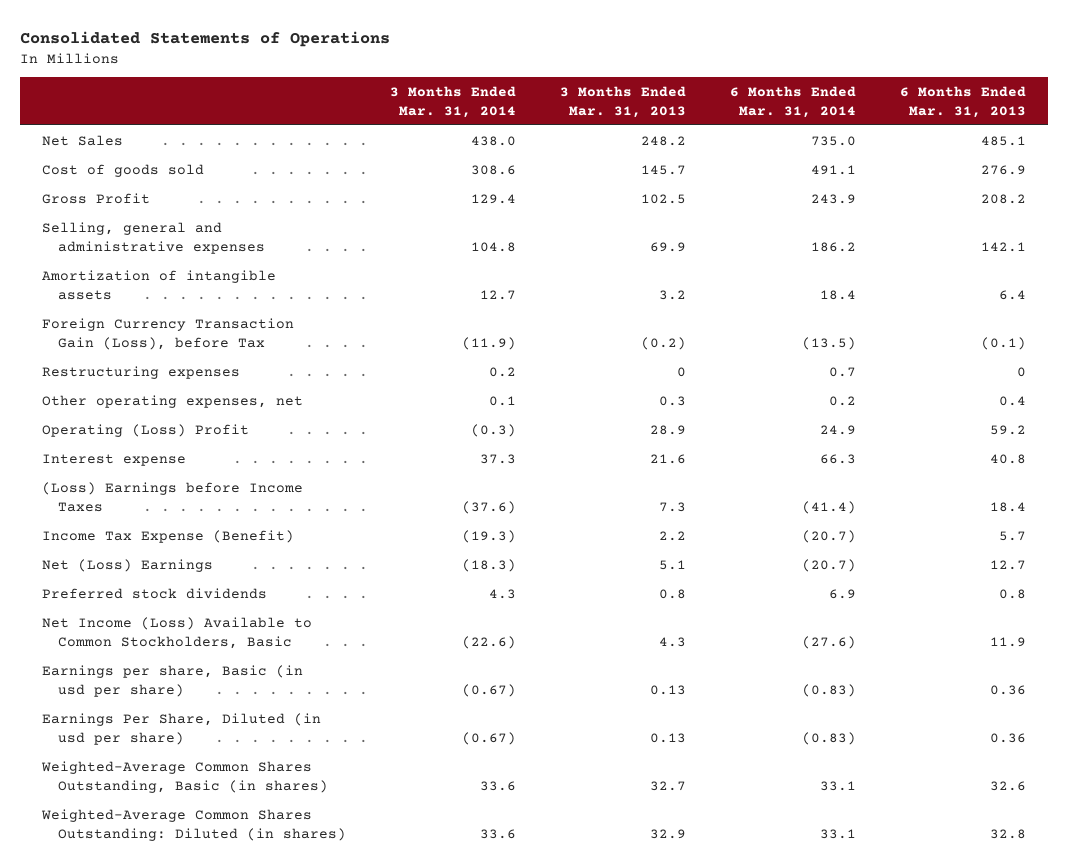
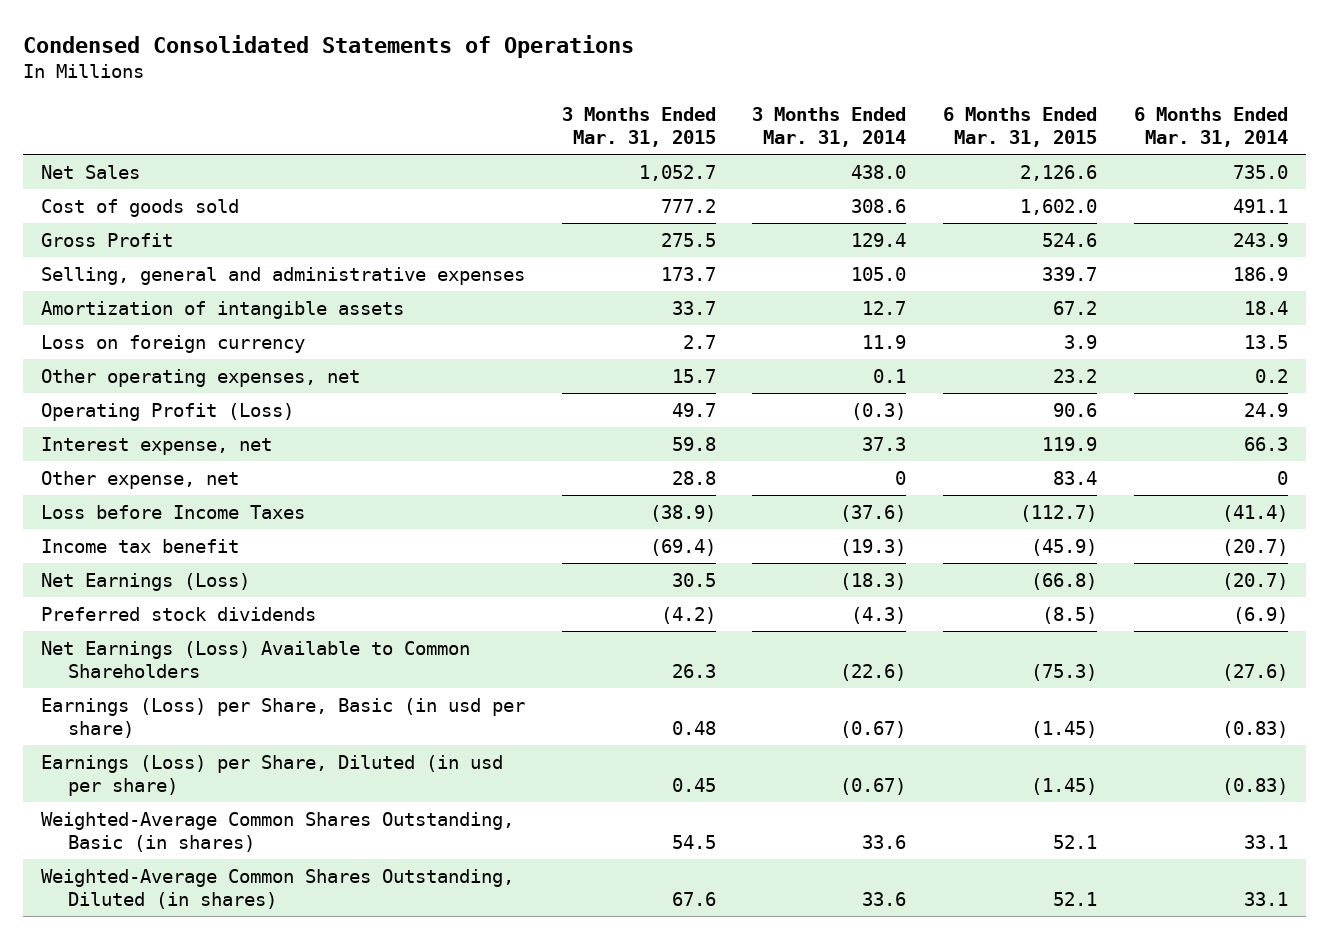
- Consolidated Statements of Operations
+ Condensed Consolidated Statements of Operations
- | 3 Months Ended Mar. 31, 2014 | 3 Months Ended Mar. 31, 2013 | 6 Months Ended Mar. 31, 2014 | 6 Months Ended Mar. 31, 2013
+ | 3 Months Ended Mar. 31, 2015 | 3 Months Ended Mar. 31, 2014 | 6 Months Ended Mar. 31, 2015 | 6 Months Ended Mar. 31, 2014
- Selling, general and administrative expenses | 104.8 | 69.9 | 186.2 | 142.1
+ Selling, general and administrative expenses | 173.7 | 105.0 | 339.7 | 186.9
- Foreign Currency Transaction Gain (Loss), before Tax | (11.9) | (0.2) | (13.5) | (0.1)
- Restructuring expenses | 0.2 | 0 | 0.7 | 0
+ Loss on foreign currency | 2.7 | 11.9 | 3.9 | 13.5
- Operating (Loss) Profit | (0.3) | 28.9 | 24.9 | 59.2
- Interest expense | 37.3 | 21.6 | 66.3 | 40.8
- (Loss) Earnings before Income Taxes | (37.6) | 7.3 | (41.4) | 18.4
- Income Tax Expense (Benefit) | (19.3) | 2.2 | (20.7) | 5.7
- Net (Loss) Earnings | (18.3) | 5.1 | (20.7) | 12.7
- Preferred stock dividends | 4.3 | 0.8 | 6.9 | 0.8
- Net Income (Loss) Available to Common Stockholders, Basic | (22.6) | 4.3 | (27.6) | 11.9
- Earnings per share, Basic (in usd per share) | (0.67) | 0.13 | (0.83) | 0.36
- Earnings Per Share, Diluted (in usd per share) | (0.67) | 0.13 | (0.83) | 0.36
+ Operating Profit (Loss) | 49.7 | (0.3) | 90.6 | 24.9
+ Interest expense, net | 59.8 | 37.3 | 119.9 | 66.3
+ Other expense, net | 28.8 | 0 | 83.4 | 0
+ Loss before Income Taxes | (38.9) | (37.6) | (112.7) | (41.4)
+ Income tax benefit | (69.4) | (19.3) | (45.9) | (20.7)
+ Net Earnings (Loss) | 30.5 | (18.3) | (66.8) | (20.7)
+ Preferred stock dividends | (4.2) | (4.3) | (8.5) | (6.9)
+ Net Earnings (Loss) Available to Common Shareholders | 26.3 | (22.6) | (75.3) | (27.6)
+ Earnings (Loss) per Share, Basic (in usd per share) | 0.48 | (0.67) | (1.45) | (0.83)
+ Earnings (Loss) per Share, Diluted (in usd per share) | 0.45 | (0.67) | (1.45) | (0.83)
- Weighted-Average Common Shares Outstanding: Diluted (in shares) | 33.6 | 32.9 | 33.1 | 32.8
+ Weighted-Average Common Shares Outstanding, Diluted (in shares) | 67.6 | 33.6 | 52.1 | 33.1

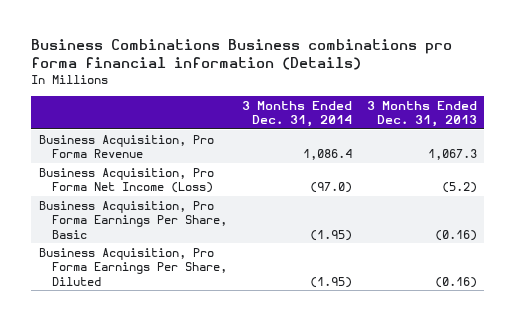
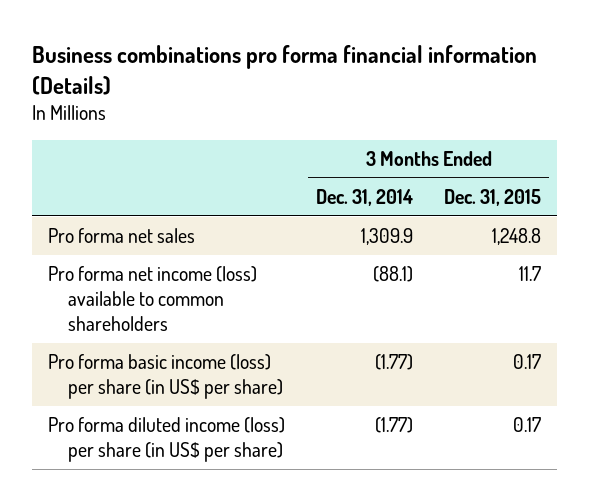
- Business Combinations Business combinations pro forma financial information (Details)
+ Business combinations pro forma financial information (Details)
- | 3 Months Ended Dec. 31, 2014 | 3 Months Ended Dec. 31, 2013
+ | 3 Months Ended Dec. 31, 2014 | 3 Months Ended Dec. 31, 2015
- Business Acquisition, Pro Forma Revenue | 1,086.4 | 1,067.3
- Business Acquisition, Pro Forma Net Income (Loss) | (97.0) | (5.2)
- Business Acquisition, Pro Forma Earnings Per Share, Basic | (1.95) | (0.16)
- Business Acquisition, Pro Forma Earnings Per Share, Diluted | (1.95) | (0.16)
+ Pro forma net sales | 1,309.9 | 1,248.8
+ Pro forma net income (loss) available to common shareholders | (88.1) | 11.7
+ Pro forma basic income (loss) per share (in US$ per share) | (1.77) | 0.17
+ Pro forma diluted income (loss) per share (in US$ per share) | (1.77) | 0.17

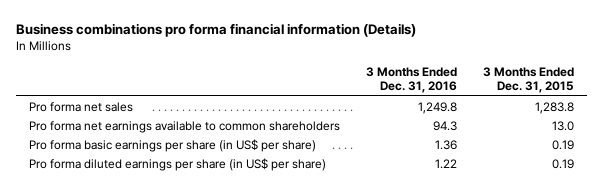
- | 3 Months Ended Dec. 31, 2014 | 3 Months Ended Dec. 31, 2015
+ | 3 Months Ended Dec. 31, 2016 | 3 Months Ended Dec. 31, 2015
- Pro forma net sales | 1,309.9 | 1,248.8
- Pro forma net income (loss) available to common shareholders | (88.1) | 11.7
- Pro forma basic income (loss) per share (in US$ per share) | (1.77) | 0.17
- Pro forma diluted income (loss) per share (in US$ per share) | (1.77) | 0.17
+ Pro forma net sales | 1,249.8 | 1,283.8
+ Pro forma net earnings available to common shareholders | 94.3 | 13.0
+ Pro forma basic earnings per share (in US$ per share) | 1.36 | 0.19
+ Pro forma diluted earnings per share (in US$ per share) | 1.22 | 0.19

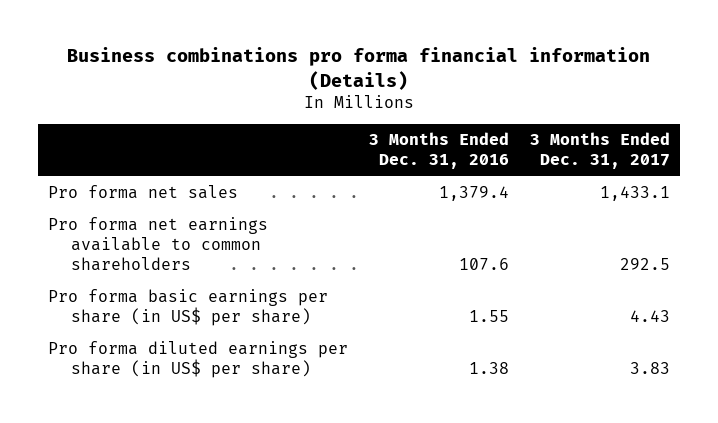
- | 3 Months Ended Dec. 31, 2016 | 3 Months Ended Dec. 31, 2015
+ | 3 Months Ended Dec. 31, 2016 | 3 Months Ended Dec. 31, 2017
- Pro forma net sales | 1,249.8 | 1,283.8
- Pro forma net earnings available to common shareholders | 94.3 | 13.0
- Pro forma basic earnings per share (in US$ per share) | 1.36 | 0.19
- Pro forma diluted earnings per share (in US$ per share) | 1.22 | 0.19
+ Pro forma net sales | 1,379.4 | 1,433.1
+ Pro forma net earnings available to common shareholders | 107.6 | 292.5
+ Pro forma basic earnings per share (in US$ per share) | 1.55 | 4.43
+ Pro forma diluted earnings per share (in US$ per share) | 1.38 | 3.83

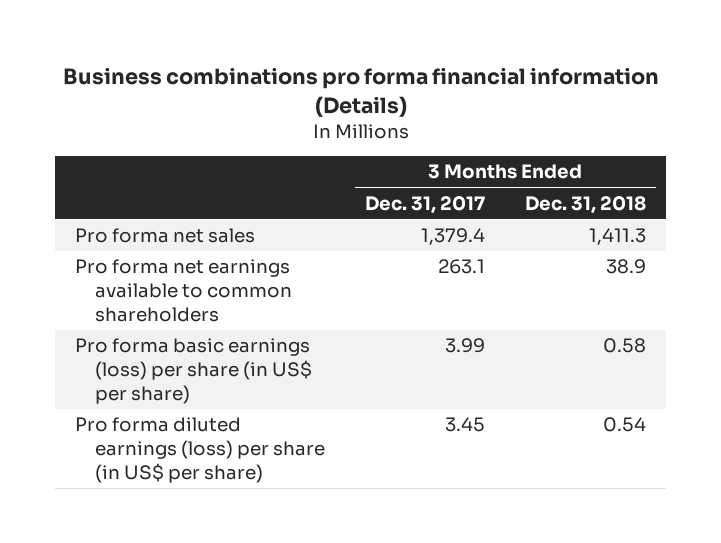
- | 3 Months Ended Dec. 31, 2016 | 3 Months Ended Dec. 31, 2017
+ | 3 Months Ended Dec. 31, 2017 | 3 Months Ended Dec. 31, 2018
- Pro forma net sales | 1,379.4 | 1,433.1
- Pro forma net earnings available to common shareholders | 107.6 | 292.5
- Pro forma basic earnings per share (in US$ per share) | 1.55 | 4.43
- Pro forma diluted earnings per share (in US$ per share) | 1.38 | 3.83
+ Pro forma net sales | 1,379.4 | 1,411.3
+ Pro forma net earnings available to common shareholders | 263.1 | 38.9
+ Pro forma basic earnings (loss) per share (in US$ per share) | 3.99 | 0.58
+ Pro forma diluted earnings (loss) per share (in US$ per share) | 3.45 | 0.54

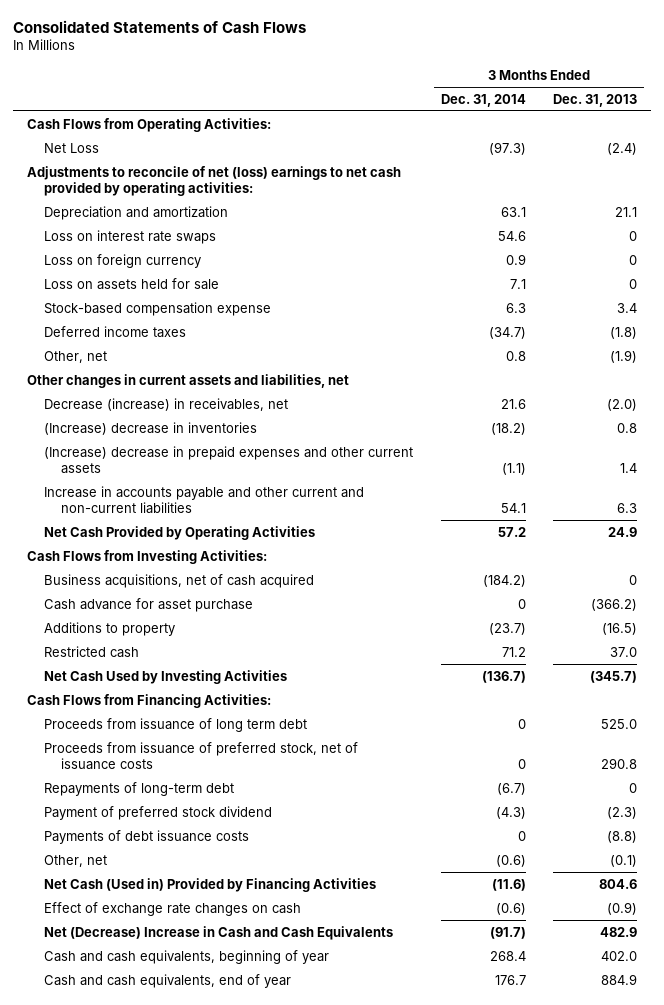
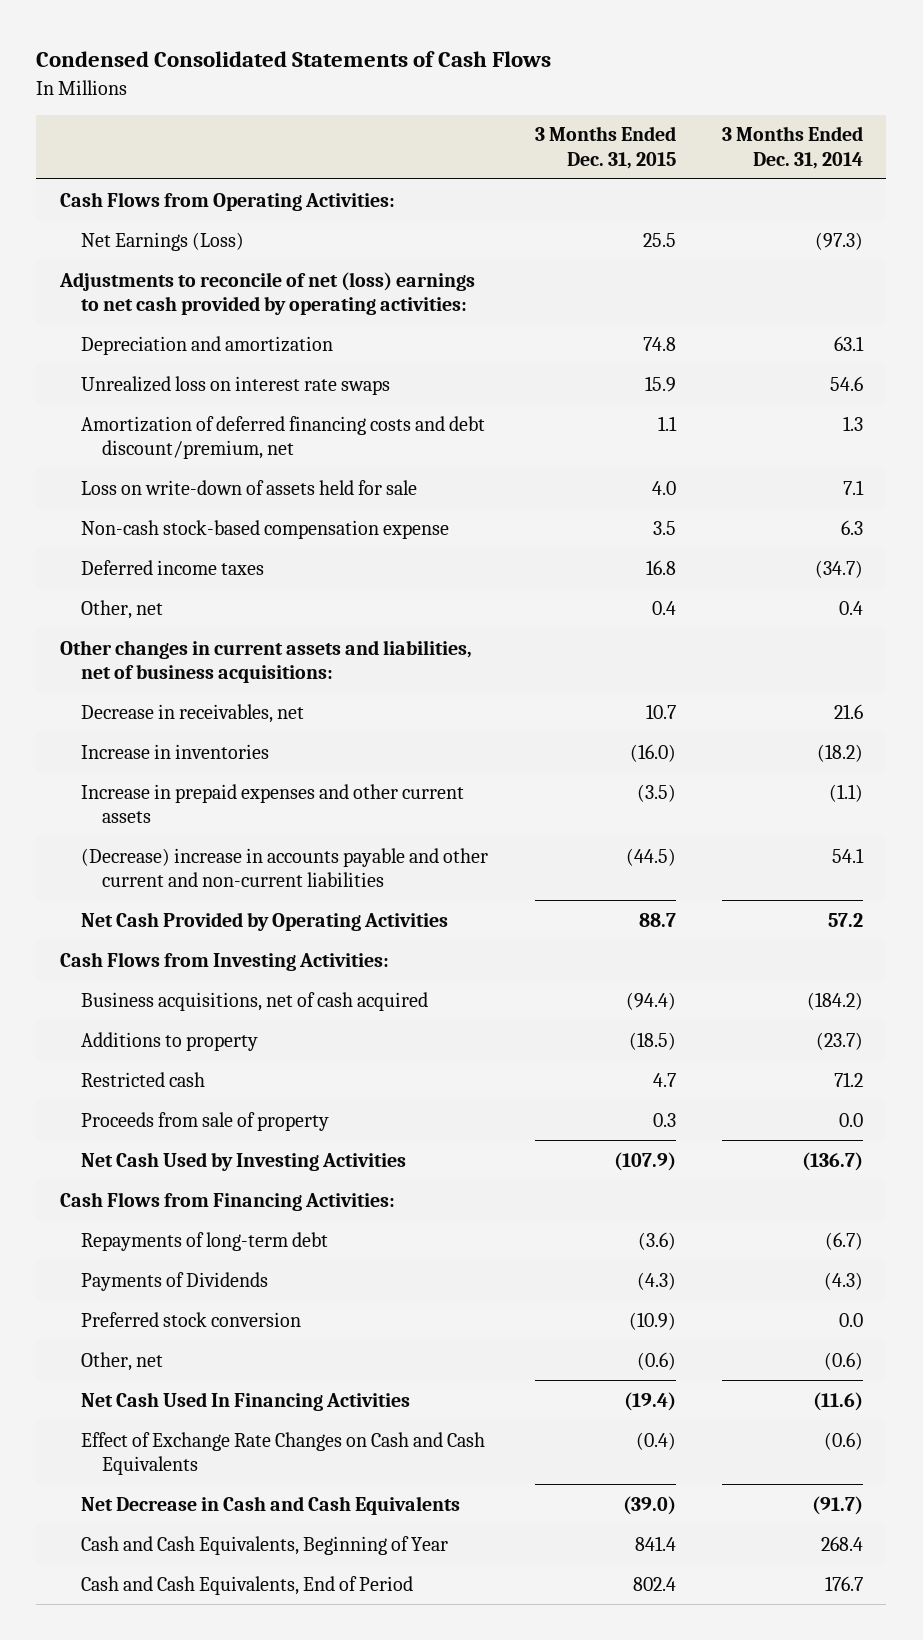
- Consolidated Statements of Cash Flows
+ Condensed Consolidated Statements of Cash Flows
- | 3 Months Ended Dec. 31, 2014 | 3 Months Ended Dec. 31, 2013
+ | 3 Months Ended Dec. 31, 2015 | 3 Months Ended Dec. 31, 2014
- Net Loss | (97.3) | (2.4)
+ Net Earnings (Loss) | 25.5 | (97.3)
- Loss on interest rate swaps | 54.6 | 0
- Loss on foreign currency | 0.9 | 0
- Loss on assets held for sale | 7.1 | 0
- Stock-based compensation expense | 6.3 | 3.4
+ Unrealized loss on interest rate swaps | 15.9 | 54.6
+ Amortization of deferred financing costs and debt discount/premium, net | 1.1 | 1.3
+ Loss on write-down of assets held for sale | 4.0 | 7.1
+ Non-cash stock-based compensation expense | 3.5 | 6.3
- Other, net | 0.8 | (1.9)
- Other changes in current assets and liabilities, net
- Decrease (increase) in receivables, net | 21.6 | (2.0)
- (Increase) decrease in inventories | (18.2) | 0.8
- (Increase) decrease in prepaid expenses and other current assets | (1.1) | 1.4
- Increase in accounts payable and other current and non-current liabilities | 54.1 | 6.3
+ Other, net | 0.4 | 0.4
+ Other changes in current assets and liabilities, net of business acquisitions:
+ Decrease in receivables, net | 10.7 | 21.6
+ Increase in inventories | (16.0) | (18.2)
+ Increase in prepaid expenses and other current assets | (3.5) | (1.1)
+ (Decrease) increase in accounts payable and other current and non-current liabilities | (44.5) | 54.1
- Cash advance for asset purchase | 0 | (366.2)
+ Proceeds from sale of property | 0.3 | 0.0
- Proceeds from issuance of long term debt | 0 | 525.0
- Proceeds from issuance of preferred stock, net of issuance costs | 0 | 290.8
- Payment of preferred stock dividend | (4.3) | (2.3)
- Payments of debt issuance costs | 0 | (8.8)
+ Payments of Dividends | (4.3) | (4.3)
+ Preferred stock conversion | (10.9) | 0.0
- Net Cash (Used in) Provided by Financing Activities | (11.6) | 804.6
- Effect of exchange rate changes on cash | (0.6) | (0.9)
- Net (Decrease) Increase in Cash and Cash Equivalents | (91.7) | 482.9
- Cash and cash equivalents, beginning of year | 268.4 | 402.0
- Cash and cash equivalents, end of year | 176.7 | 884.9
+ Net Cash Used In Financing Activities | (19.4) | (11.6)
+ Effect of Exchange Rate Changes on Cash and Cash Equivalents | (0.4) | (0.6)
+ Net Decrease in Cash and Cash Equivalents | (39.0) | (91.7)
+ Cash and Cash Equivalents, Beginning of Year | 841.4 | 268.4
+ Cash and Cash Equivalents, End of Period | 802.4 | 176.7

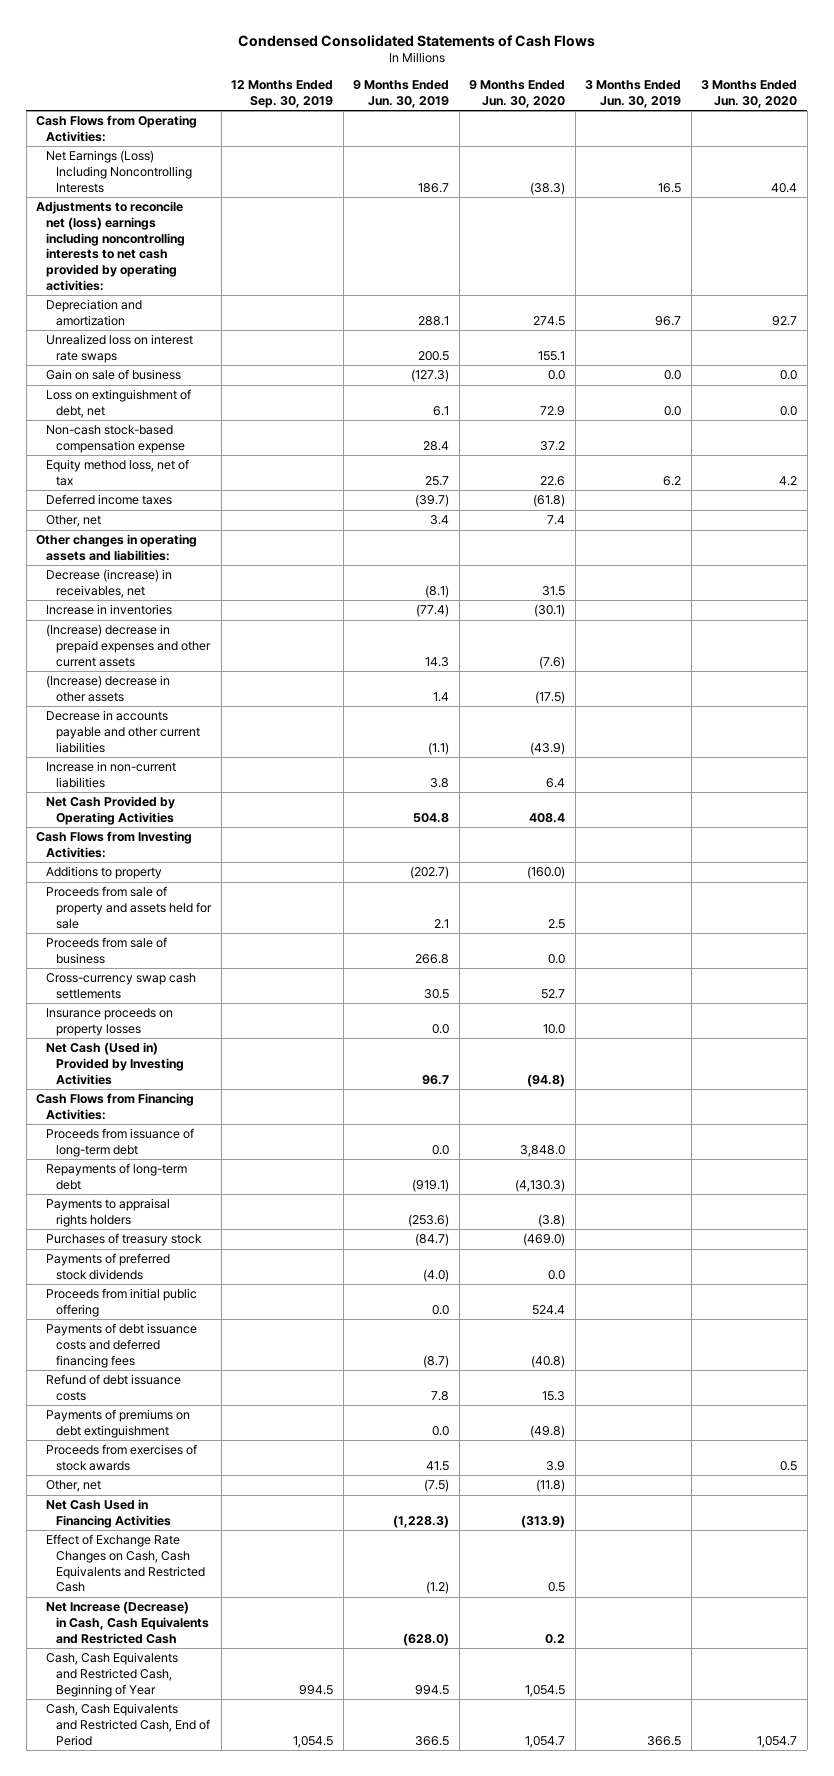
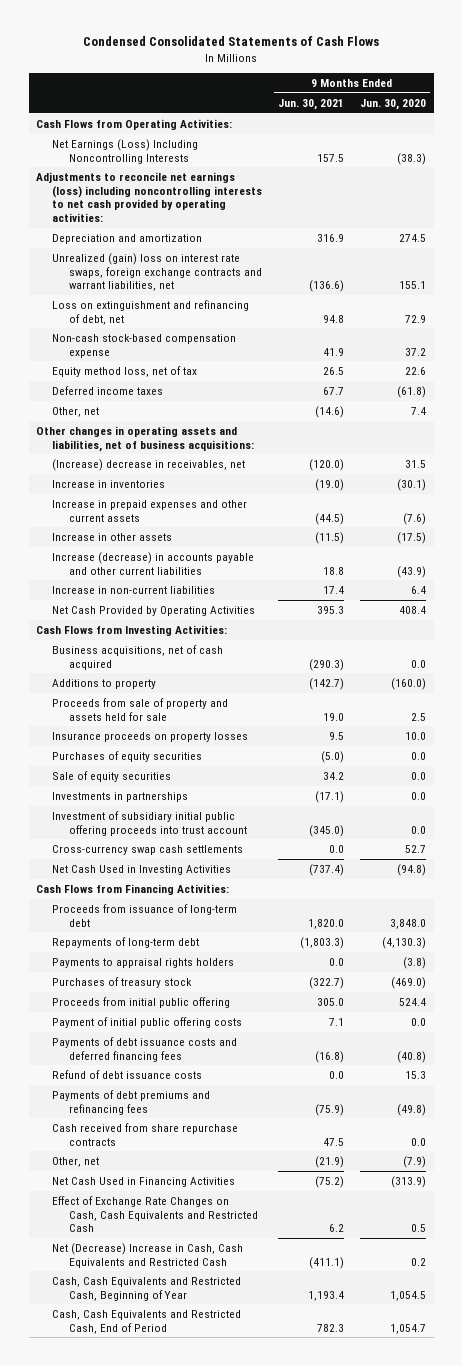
- | 12 Months Ended Sep. 30, 2019 | 9 Months Ended Jun. 30, 2019 | 9 Months Ended Jun. 30, 2020 | 3 Months Ended Jun. 30, 2019 | 3 Months Ended Jun. 30, 2020
+ | 9 Months Ended Jun. 30, 2021 | 9 Months Ended Jun. 30, 2020
- Adjustments to reconcile net (loss) earnings including noncontrolling interests to net cash provided by operating activities:
+ Adjustments to reconcile net earnings (loss) including noncontrolling interests to net cash provided by operating activities:
- Unrealized loss on interest rate swaps | | 200.5 | 155.1 | |
- Gain on sale of business | | (127.3) | 0.0 | 0.0 | 0.0
- Loss on extinguishment of debt, net | | 6.1 | 72.9 | 0.0 | 0.0
+ Unrealized (gain) loss on interest rate swaps, foreign exchange contracts and warrant liabilities, net | (136.6) | 155.1
+ Loss on extinguishment and refinancing of debt, net | 94.8 | 72.9
- Other changes in operating assets and liabilities:
- Decrease (increase) in receivables, net | | (8.1) | 31.5 | |
+ Other changes in operating assets and liabilities, net of business acquisitions:
+ (Increase) decrease in receivables, net | (120.0) | 31.5
- (Increase) decrease in prepaid expenses and other current assets | | 14.3 | (7.6) | |
- (Increase) decrease in other assets | | 1.4 | (17.5) | |
- Decrease in accounts payable and other current liabilities | | (1.1) | (43.9) | |
+ Increase in prepaid expenses and other current assets | (44.5) | (7.6)
+ Increase in other assets | (11.5) | (17.5)
+ Increase (decrease) in accounts payable and other current liabilities | 18.8 | (43.9)
+ Business acquisitions, net of cash acquired | (290.3) | 0.0
- Proceeds from sale of business | | 266.8 | 0.0 | |
- Net Cash (Used in) Provided by Investing Activities | | 96.7 | (94.8) | |
+ Purchases of equity securities | (5.0) | 0.0
+ Sale of equity securities | 34.2 | 0.0
+ Investments in partnerships | (17.1) | 0.0
+ Investment of subsidiary initial public offering proceeds into trust account | (345.0) | 0.0
moved down: Cross-currency swap cash settlements | 0.0 | 52.7
+ Net Cash Used in Investing Activities | (737.4) | (94.8)
- Payments of preferred stock dividends | | (4.0) | 0.0 | |
+ Payment of initial public offering costs | 7.1 | 0.0
- Payments of premiums on debt extinguishment | | 0.0 | (49.8) | |
- Proceeds from exercises of stock awards | | 41.5 | 3.9 | | 0.5
- Other, net | | (7.5) | (11.8) | |
+ Payments of debt premiums and refinancing fees | (75.9) | (49.8)
+ Cash received from share repurchase contracts | 47.5 | 0.0
+ Other, net | (21.9) | (7.9)
- Net Increase (Decrease) in Cash, Cash Equivalents and Restricted Cash | | (628.0) | 0.2 | |
+ Net (Decrease) Increase in Cash, Cash Equivalents and Restricted Cash | (411.1) | 0.2

